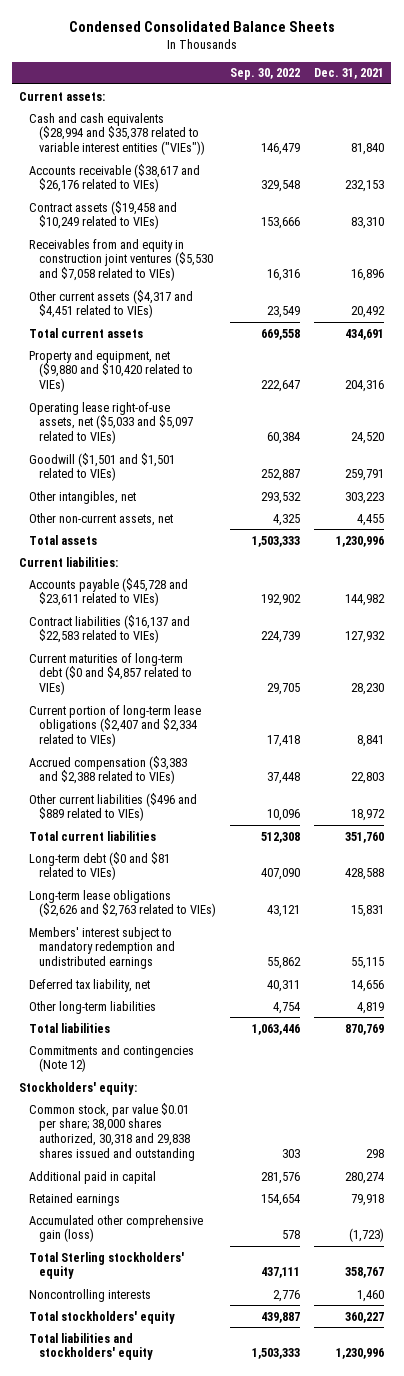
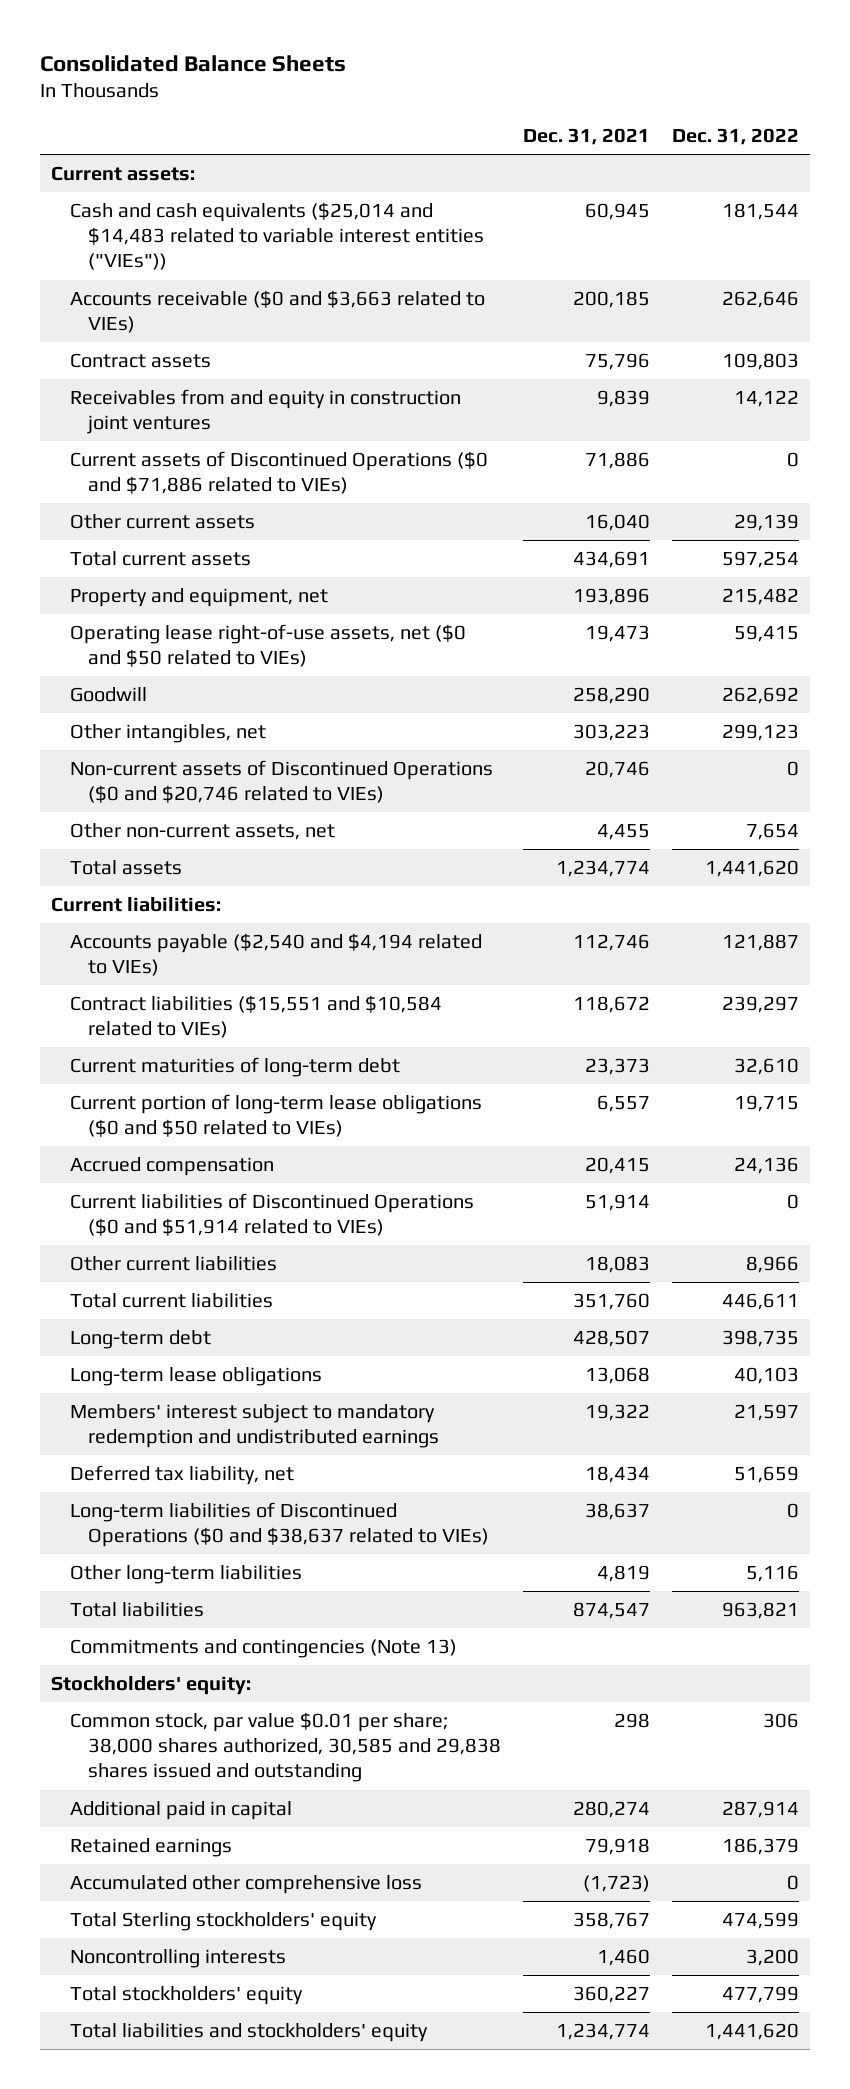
- Condensed Consolidated Balance Sheets
+ Consolidated Balance Sheets
- | Sep. 30, 2022 | Dec. 31, 2021
+ | Dec. 31, 2021 | Dec. 31, 2022
- Cash and cash equivalents ($28,994 and $35,378 related to variable interest entities ("VIEs")) | 146,479 | 81,840
- Accounts receivable ($38,617 and $26,176 related to VIEs) | 329,548 | 232,153
- Contract assets ($19,458 and $10,249 related to VIEs) | 153,666 | 83,310
- Receivables from and equity in construction joint ventures ($5,530 and $7,058 related to VIEs) | 16,316 | 16,896
- Other current assets ($4,317 and $4,451 related to VIEs) | 23,549 | 20,492
+ Cash and cash equivalents ($25,014 and $14,483 related to variable interest entities ("VIEs")) | 60,945 | 181,544
+ Accounts receivable ($0 and $3,663 related to VIEs) | 200,185 | 262,646
+ Contract assets | 75,796 | 109,803
+ Receivables from and equity in construction joint ventures | 9,839 | 14,122
+ Current assets of Discontinued Operations ($0 and $71,886 related to VIEs) | 71,886 | 0
+ Other current assets | 16,040 | 29,139
- Property and equipment, net ($9,880 and $10,420 related to VIEs) | 222,647 | 204,316
- Operating lease right-of-use assets, net ($5,033 and $5,097 related to VIEs) | 60,384 | 24,520
- Goodwill ($1,501 and $1,501 related to VIEs) | 252,887 | 259,791
+ Property and equipment, net | 193,896 | 215,482
+ Operating lease right-of-use assets, net ($0 and $50 related to VIEs) | 19,473 | 59,415
+ Goodwill | 258,290 | 262,692
+ Non-current assets of Discontinued Operations ($0 and $20,746 related to VIEs) | 20,746 | 0
- Total assets | 1,503,333 | 1,230,996
+ Total assets | 1,234,774 | 1,441,620
- Accounts payable ($45,728 and $23,611 related to VIEs) | 192,902 | 144,982
- Contract liabilities ($16,137 and $22,583 related to VIEs) | 224,739 | 127,932
- Current maturities of long-term debt ($0 and $4,857 related to VIEs) | 29,705 | 28,230
- Current portion of long-term lease obligations ($2,407 and $2,334 related to VIEs) | 17,418 | 8,841
- Accrued compensation ($3,383 and $2,388 related to VIEs) | 37,448 | 22,803
- Other current liabilities ($496 and $889 related to VIEs) | 10,096 | 18,972
+ Accounts payable ($2,540 and $4,194 related to VIEs) | 112,746 | 121,887
+ Contract liabilities ($15,551 and $10,584 related to VIEs) | 118,672 | 239,297
+ Current maturities of long-term debt | 23,373 | 32,610
+ Current portion of long-term lease obligations ($0 and $50 related to VIEs) | 6,557 | 19,715
+ Accrued compensation | 20,415 | 24,136
+ Current liabilities of Discontinued Operations ($0 and $51,914 related to VIEs) | 51,914 | 0
+ Other current liabilities | 18,083 | 8,966
- Long-term debt ($0 and $81 related to VIEs) | 407,090 | 428,588
- Long-term lease obligations ($2,626 and $2,763 related to VIEs) | 43,121 | 15,831
- Members' interest subject to mandatory redemption and undistributed earnings | 55,862 | 55,115
- Deferred tax liability, net | 40,311 | 14,656
+ Long-term debt | 428,507 | 398,735
+ Long-term lease obligations | 13,068 | 40,103
+ Members' interest subject to mandatory redemption and undistributed earnings | 19,322 | 21,597
+ Deferred tax liability, net | 18,434 | 51,659
+ Long-term liabilities of Discontinued Operations ($0 and $38,637 related to VIEs) | 38,637 | 0
- Total liabilities | 1,063,446 | 870,769
- Commitments and contingencies (Note 12)
+ Total liabilities | 874,547 | 963,821
+ Commitments and contingencies (Note 13)
- Common stock, par value $0.01 per share; 38,000 shares authorized, 30,318 and 29,838 shares issued and outstanding | 303 | 298
+ Common stock, par value $0.01 per share; 38,000 shares authorized, 30,585 and 29,838 shares issued and outstanding | 298 | 306
- Accumulated other comprehensive gain (loss) | 578 | (1,723)
+ Accumulated other comprehensive loss | (1,723) | 0
- Total liabilities and stockholders' equity | 1,503,333 | 1,230,996
+ Total liabilities and stockholders' equity | 1,234,774 | 1,441,620

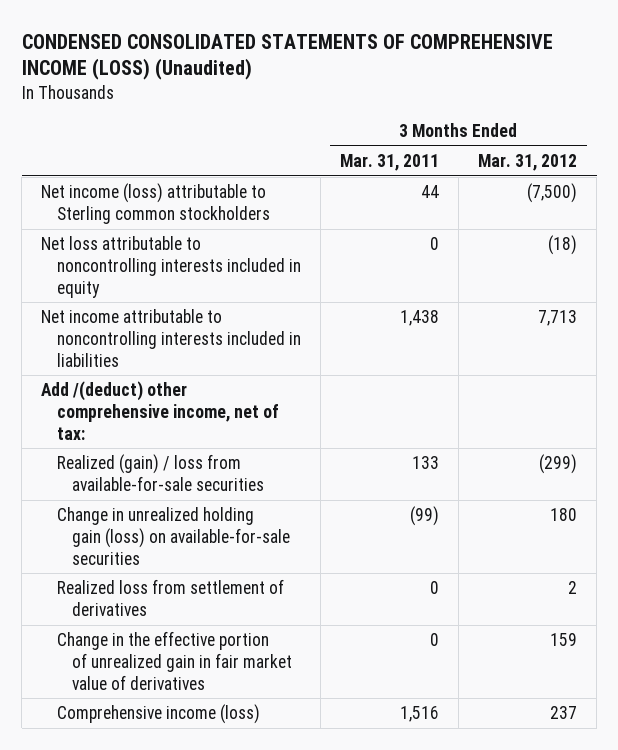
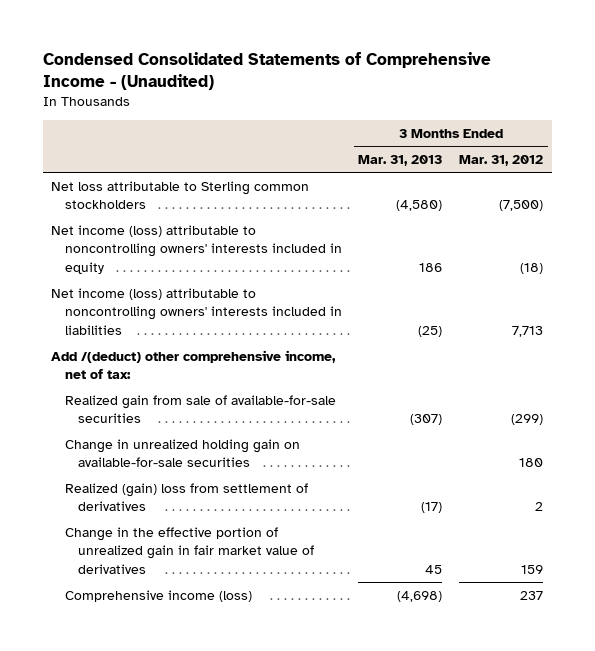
- CONDENSED CONSOLIDATED STATEMENTS OF COMPREHENSIVE INCOME (LOSS) (Unaudited)
+ Condensed Consolidated Statements of Comprehensive Income - (Unaudited)
- | 3 Months Ended Mar. 31, 2011 | 3 Months Ended Mar. 31, 2012
+ | 3 Months Ended Mar. 31, 2013 | 3 Months Ended Mar. 31, 2012
- Net income (loss) attributable to Sterling common stockholders | 44 | (7,500)
- Net loss attributable to noncontrolling interests included in equity | 0 | (18)
- Net income attributable to noncontrolling interests included in liabilities | 1,438 | 7,713
+ Net loss attributable to Sterling common stockholders | (4,580) | (7,500)
+ Net income (loss) attributable to noncontrolling owners' interests included in equity | 186 | (18)
+ Net income (loss) attributable to noncontrolling owners' interests included in liabilities | (25) | 7,713
- Realized (gain) / loss from available-for-sale securities | 133 | (299)
- Change in unrealized holding gain (loss) on available-for-sale securities | (99) | 180
- Realized loss from settlement of derivatives | 0 | 2
+ Realized gain from sale of available-for-sale securities | (307) | (299)
+ Change in unrealized holding gain on available-for-sale securities | | 180
+ Realized (gain) loss from settlement of derivatives | (17) | 2

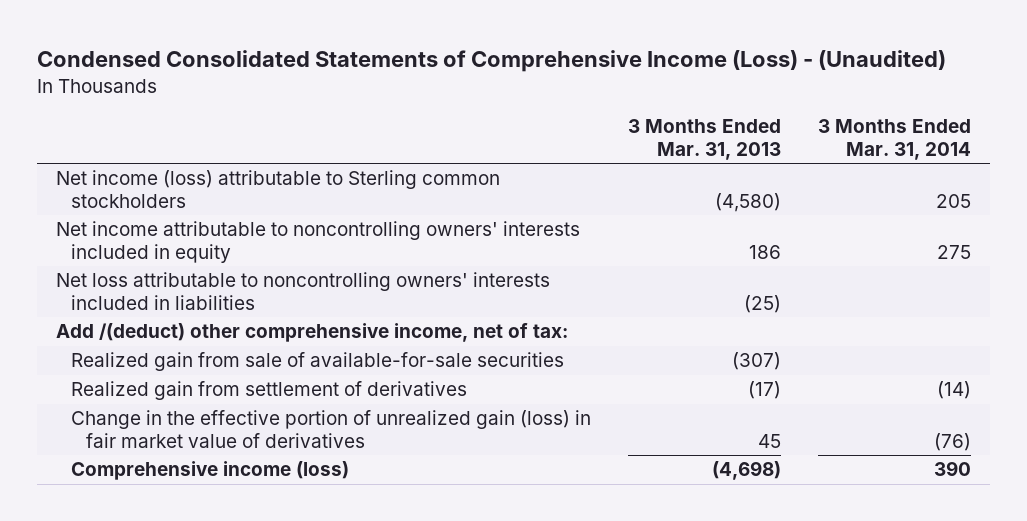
- Condensed Consolidated Statements of Comprehensive Income - (Unaudited)
+ Condensed Consolidated Statements of Comprehensive Income (Loss) - (Unaudited)
- | 3 Months Ended Mar. 31, 2013 | 3 Months Ended Mar. 31, 2012
+ | 3 Months Ended Mar. 31, 2013 | 3 Months Ended Mar. 31, 2014
- Net loss attributable to Sterling common stockholders | (4,580) | (7,500)
- Net income (loss) attributable to noncontrolling owners' interests included in equity | 186 | (18)
- Net income (loss) attributable to noncontrolling owners' interests included in liabilities | (25) | 7,713
+ Net income (loss) attributable to Sterling common stockholders | (4,580) | 205
+ Net income attributable to noncontrolling owners' interests included in equity | 186 | 275
+ Net loss attributable to noncontrolling owners' interests included in liabilities | (25) |
- Change in unrealized holding gain on available-for-sale securities | | 180
- Realized (gain) loss from settlement of derivatives | (17) | 2
- Change in the effective portion of unrealized gain in fair market value of derivatives | 45 | 159
+ Realized gain from settlement of derivatives | (17) | (14)
+ Change in the effective portion of unrealized gain (loss) in fair market value of derivatives | 45 | (76)

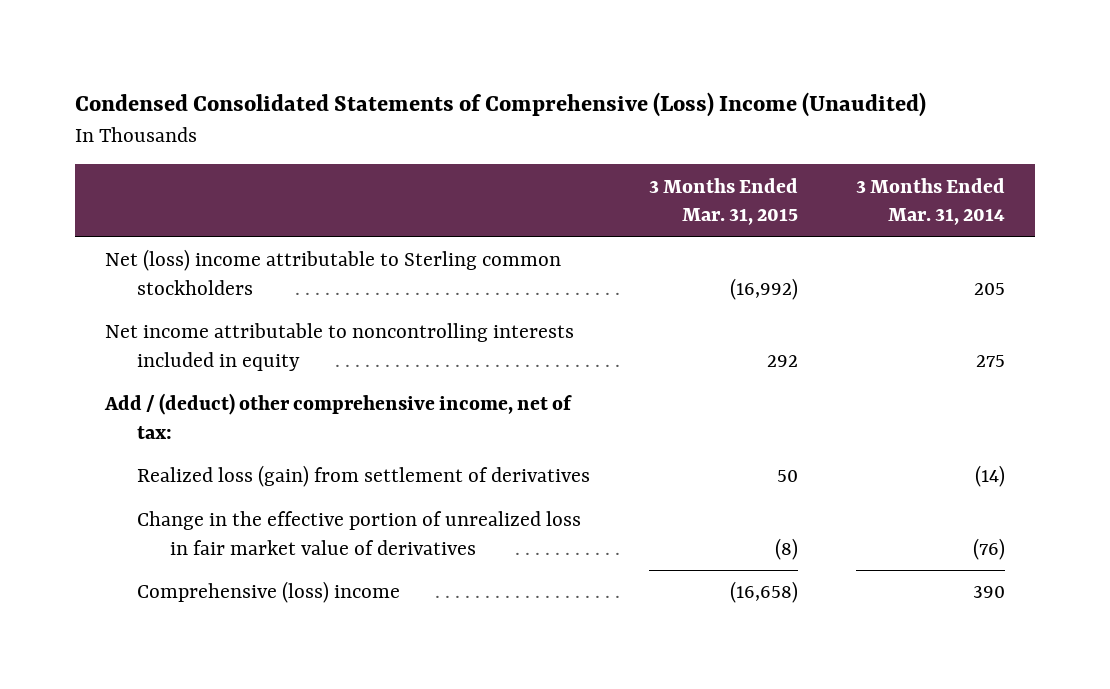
- Condensed Consolidated Statements of Comprehensive Income (Loss) - (Unaudited)
+ Condensed Consolidated Statements of Comprehensive (Loss) Income (Unaudited)
- | 3 Months Ended Mar. 31, 2013 | 3 Months Ended Mar. 31, 2014
+ | 3 Months Ended Mar. 31, 2015 | 3 Months Ended Mar. 31, 2014
- Net income (loss) attributable to Sterling common stockholders | (4,580) | 205
- Net income attributable to noncontrolling owners' interests included in equity | 186 | 275
- Net loss attributable to noncontrolling owners' interests included in liabilities | (25) |
- Add /(deduct) other comprehensive income, net of tax:
- Realized gain from sale of available-for-sale securities | (307) |
- Realized gain from settlement of derivatives | (17) | (14)
- Change in the effective portion of unrealized gain (loss) in fair market value of derivatives | 45 | (76)
- Comprehensive income (loss) | (4,698) | 390
+ Net (loss) income attributable to Sterling common stockholders | (16,992) | 205
+ Net income attributable to noncontrolling interests included in equity | 292 | 275
+ Add / (deduct) other comprehensive income, net of tax:
+ Realized loss (gain) from settlement of derivatives | 50 | (14)
+ Change in the effective portion of unrealized loss in fair market value of derivatives | (8) | (76)
+ Comprehensive (loss) income | (16,658) | 390

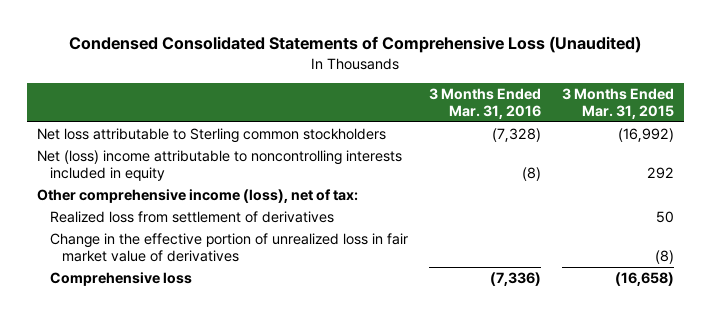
- Condensed Consolidated Statements of Comprehensive (Loss) Income (Unaudited)
+ Condensed Consolidated Statements of Comprehensive Loss (Unaudited)
- | 3 Months Ended Mar. 31, 2015 | 3 Months Ended Mar. 31, 2014
+ | 3 Months Ended Mar. 31, 2016 | 3 Months Ended Mar. 31, 2015
- Net (loss) income attributable to Sterling common stockholders | (16,992) | 205
- Net income attributable to noncontrolling interests included in equity | 292 | 275
- Add / (deduct) other comprehensive income, net of tax:
- Realized loss (gain) from settlement of derivatives | 50 | (14)
+ Net loss attributable to Sterling common stockholders | (7,328) | (16,992)
+ Net (loss) income attributable to noncontrolling interests included in equity | (8) | 292
+ Other comprehensive income (loss), net of tax:
+ Realized loss from settlement of derivatives | | 50
- Comprehensive (loss) income | (16,658) | 390
+ Comprehensive loss | (7,336) | (16,658)

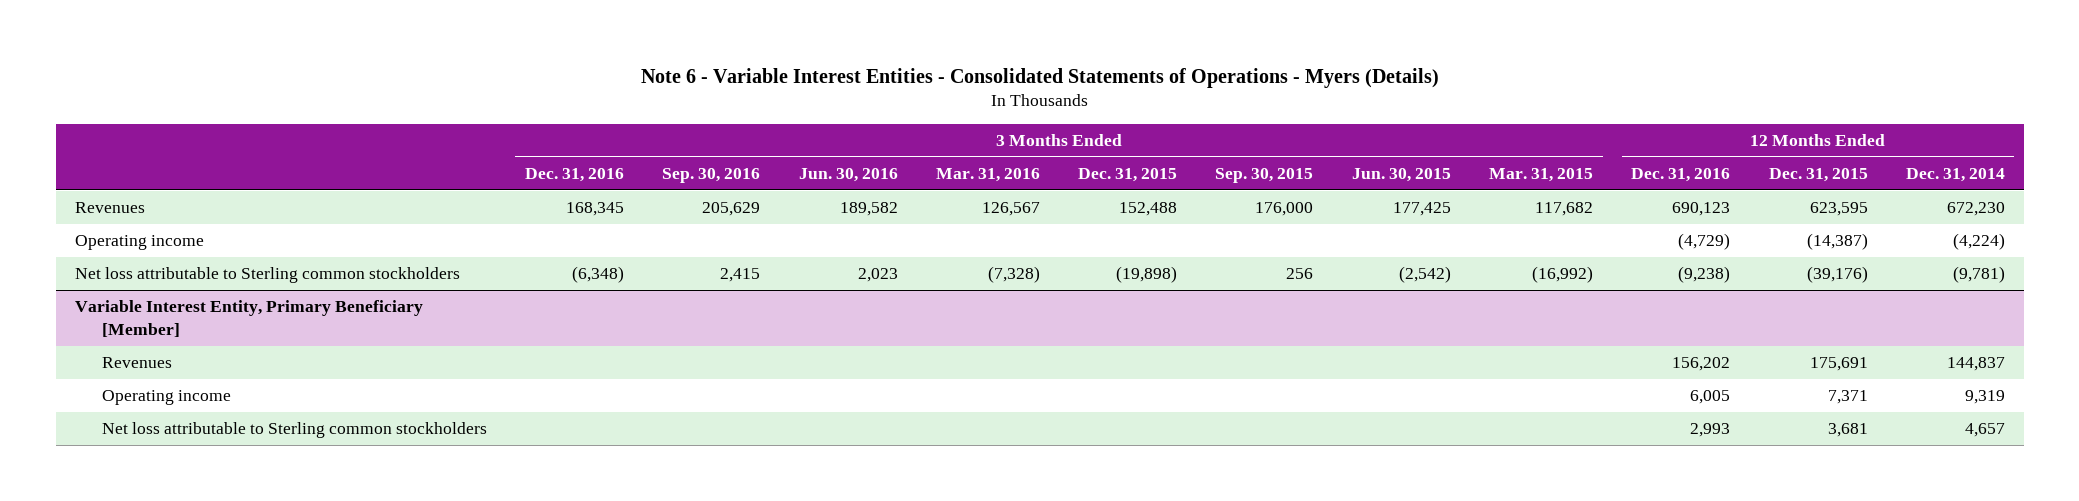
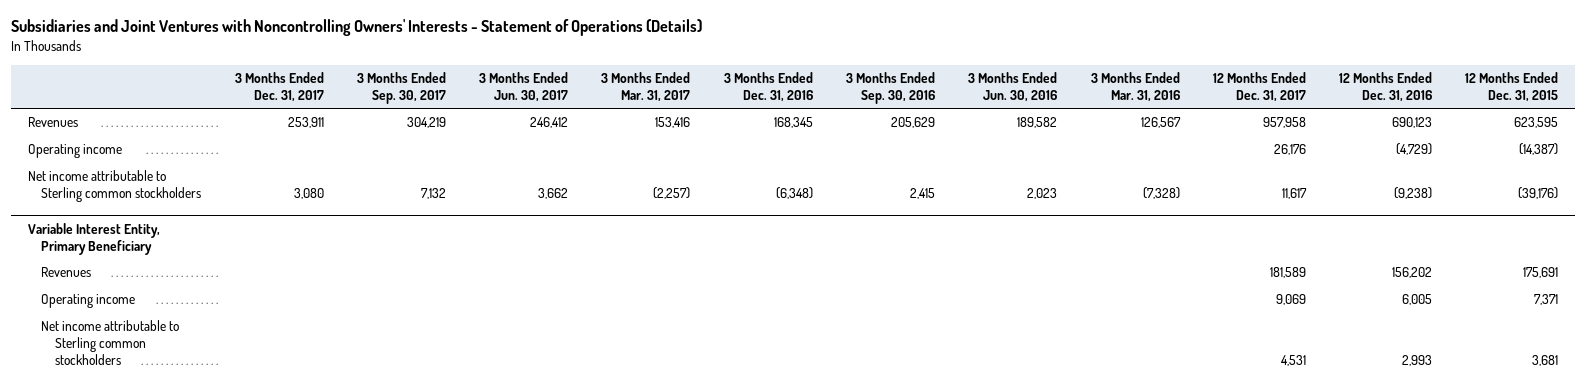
- Note 6 - Variable Interest Entities - Consolidated Statements of Operations - Myers (Details)
+ Subsidiaries and Joint Ventures with Noncontrolling Owners' Interests - Statement of Operations (Details)
- | 3 Months Ended Dec. 31, 2016 | 3 Months Ended Sep. 30, 2016 | 3 Months Ended Jun. 30, 2016 | 3 Months Ended Mar. 31, 2016 | 3 Months Ended Dec. 31, 2015 | 3 Months Ended Sep. 30, 2015 | 3 Months Ended Jun. 30, 2015 | 3 Months Ended Mar. 31, 2015 | 12 Months Ended Dec. 31, 2016 | 12 Months Ended Dec. 31, 2015 | 12 Months Ended Dec. 31, 2014
+ | 3 Months Ended Dec. 31, 2017 | 3 Months Ended Sep. 30, 2017 | 3 Months Ended Jun. 30, 2017 | 3 Months Ended Mar. 31, 2017 | 3 Months Ended Dec. 31, 2016 | 3 Months Ended Sep. 30, 2016 | 3 Months Ended Jun. 30, 2016 | 3 Months Ended Mar. 31, 2016 | 12 Months Ended Dec. 31, 2017 | 12 Months Ended Dec. 31, 2016 | 12 Months Ended Dec. 31, 2015
- Net loss attributable to Sterling common stockholders | (6,348) | 2,415 | 2,023 | (7,328) | (19,898) | 256 | (2,542) | (16,992) | (9,238) | (39,176) | (9,781)
- Variable Interest Entity, Primary Beneficiary [Member]
+ Net income attributable to Sterling common stockholders | 3,080 | 7,132 | 3,662 | (2,257) | (6,348) | 2,415 | 2,023 | (7,328) | 11,617 | (9,238) | (39,176)
+ Variable Interest Entity, Primary Beneficiary
- Net loss attributable to Sterling common stockholders | | | | | | | | | 2,993 | 3,681 | 4,657
+ Net income attributable to Sterling common stockholders | | | | | | | | | 4,531 | 2,993 | 3,681

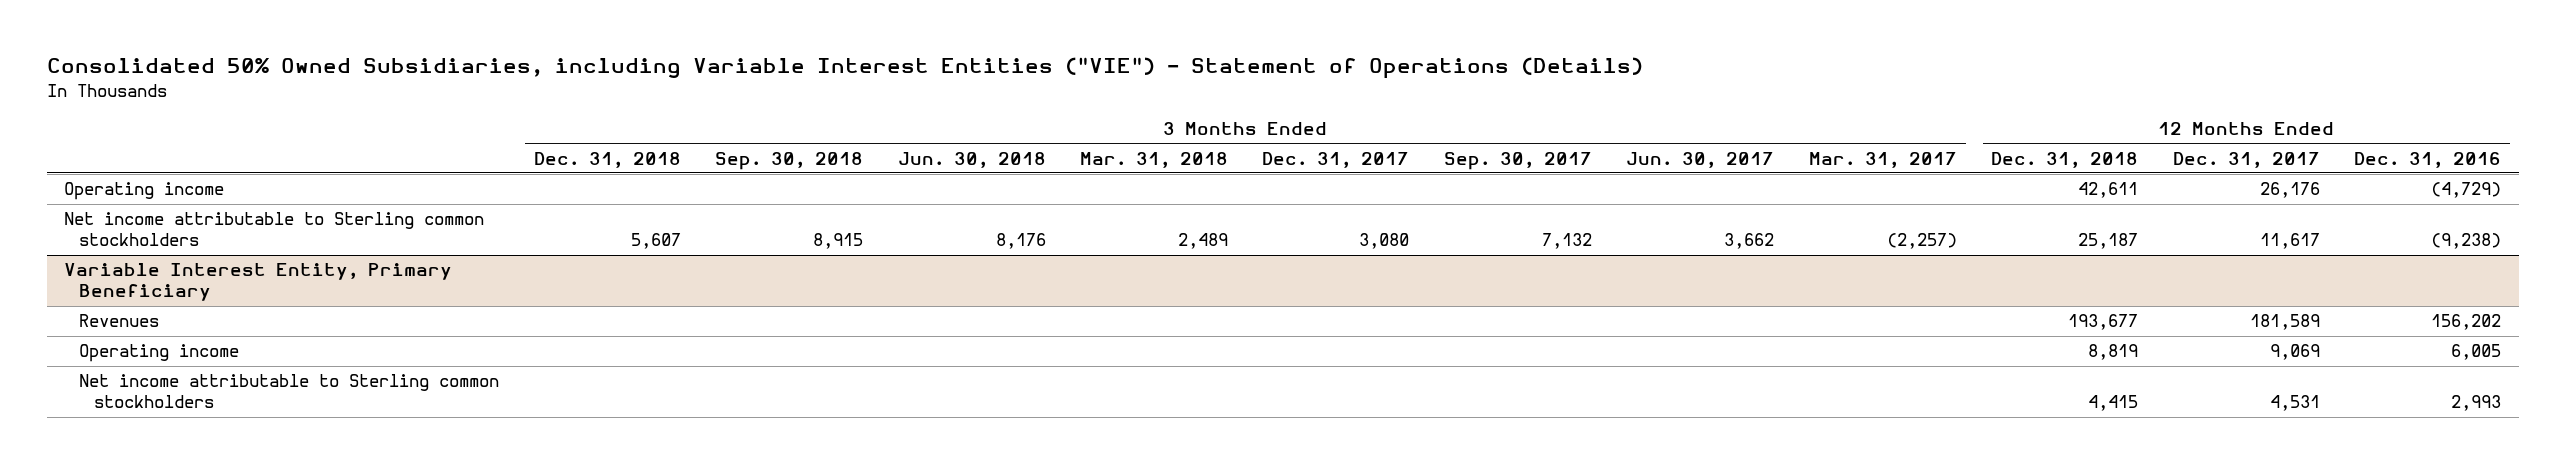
- Subsidiaries and Joint Ventures with Noncontrolling Owners' Interests - Statement of Operations (Details)
+ Consolidated 50% Owned Subsidiaries, including Variable Interest Entities ("VIE") - Statement of Operations (Details)
- | 3 Months Ended Dec. 31, 2017 | 3 Months Ended Sep. 30, 2017 | 3 Months Ended Jun. 30, 2017 | 3 Months Ended Mar. 31, 2017 | 3 Months Ended Dec. 31, 2016 | 3 Months Ended Sep. 30, 2016 | 3 Months Ended Jun. 30, 2016 | 3 Months Ended Mar. 31, 2016 | 12 Months Ended Dec. 31, 2017 | 12 Months Ended Dec. 31, 2016 | 12 Months Ended Dec. 31, 2015
+ | 3 Months Ended Dec. 31, 2018 | 3 Months Ended Sep. 30, 2018 | 3 Months Ended Jun. 30, 2018 | 3 Months Ended Mar. 31, 2018 | 3 Months Ended Dec. 31, 2017 | 3 Months Ended Sep. 30, 2017 | 3 Months Ended Jun. 30, 2017 | 3 Months Ended Mar. 31, 2017 | 12 Months Ended Dec. 31, 2018 | 12 Months Ended Dec. 31, 2017 | 12 Months Ended Dec. 31, 2016
- Revenues | 253,911 | 304,219 | 246,412 | 153,416 | 168,345 | 205,629 | 189,582 | 126,567 | 957,958 | 690,123 | 623,595

